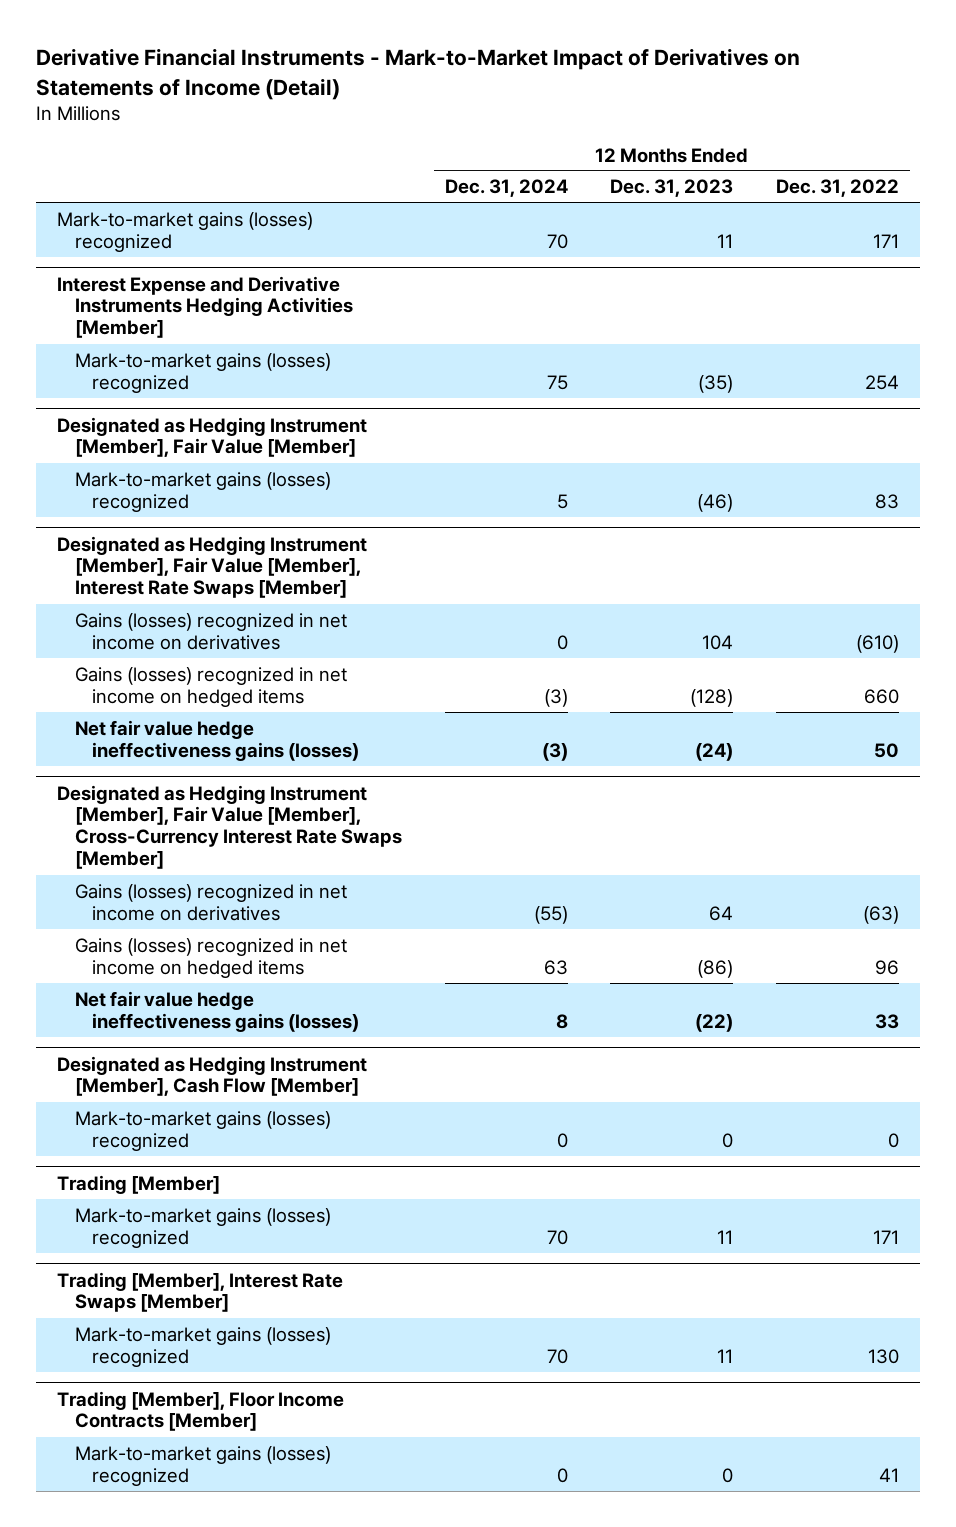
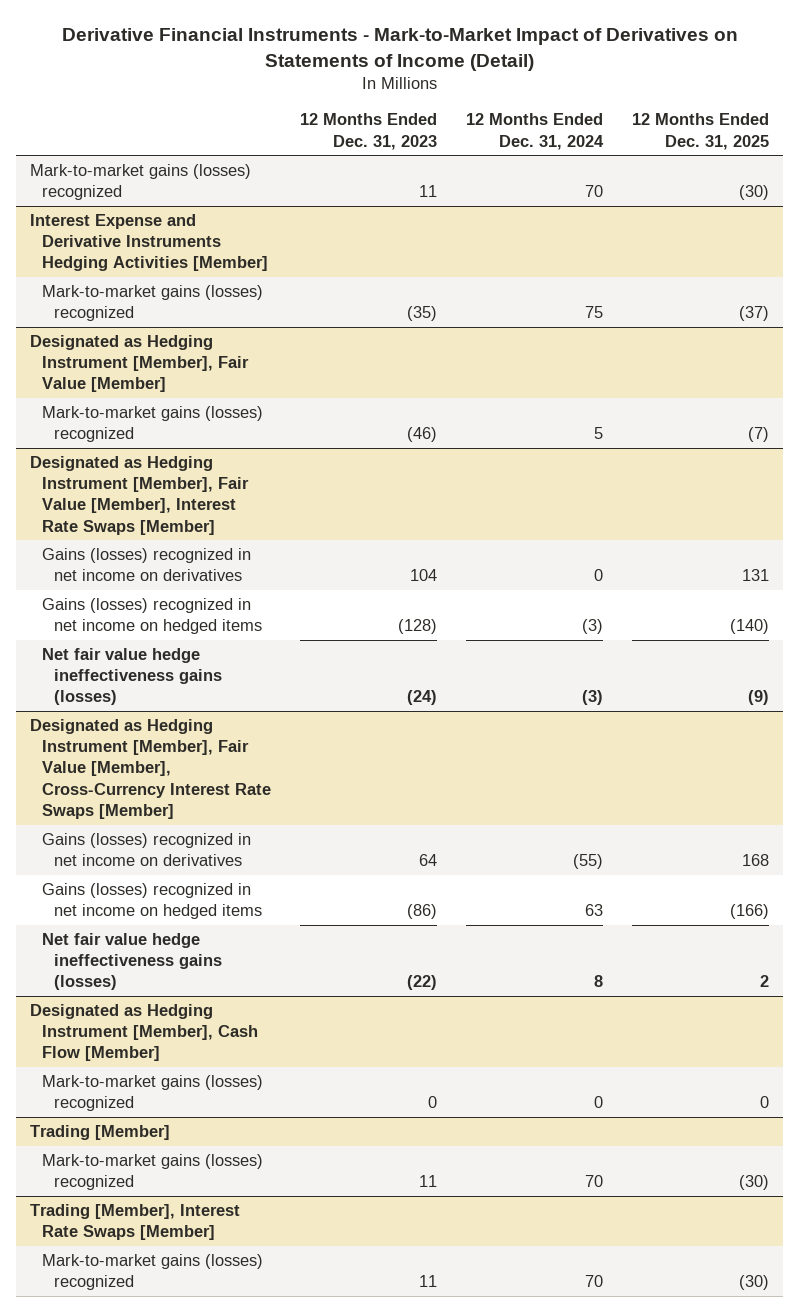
- | 12 Months Ended Dec. 31, 2024 | 12 Months Ended Dec. 31, 2023 | 12 Months Ended Dec. 31, 2022
+ | 12 Months Ended Dec. 31, 2023 | 12 Months Ended Dec. 31, 2024 | 12 Months Ended Dec. 31, 2025
- Trading [Member], Floor Income Contracts [Member]
- Mark-to-market gains (losses) recognized | 0 | 0 | 41

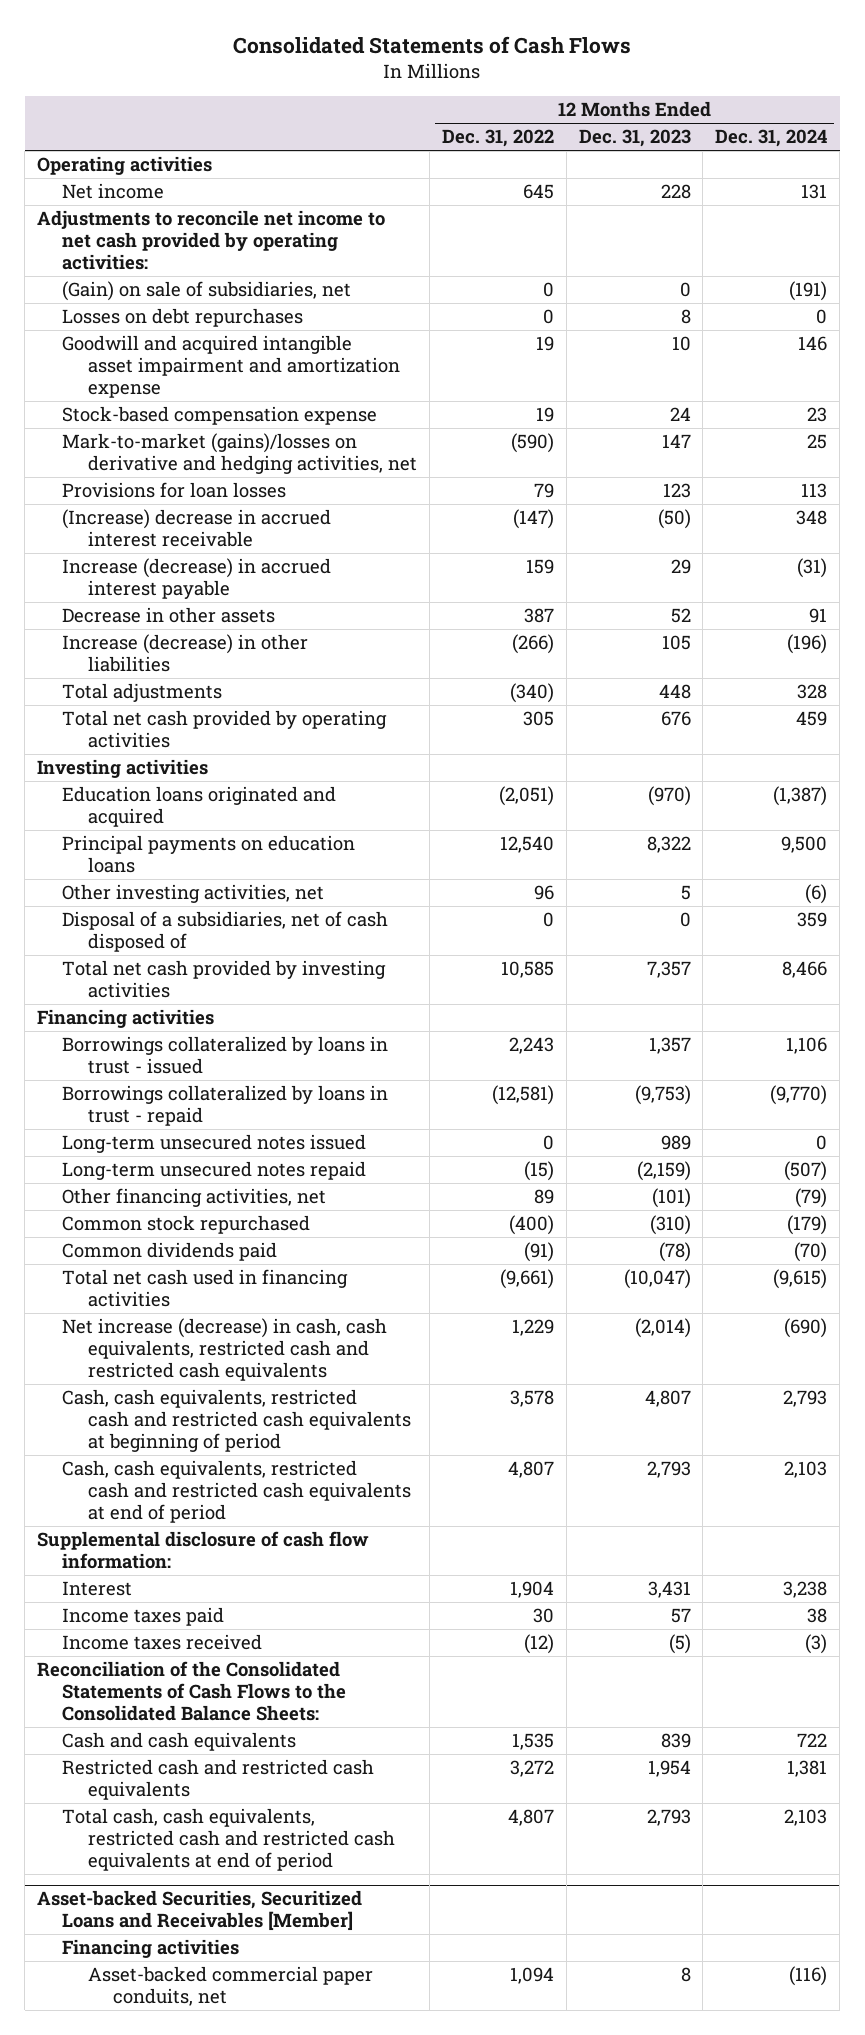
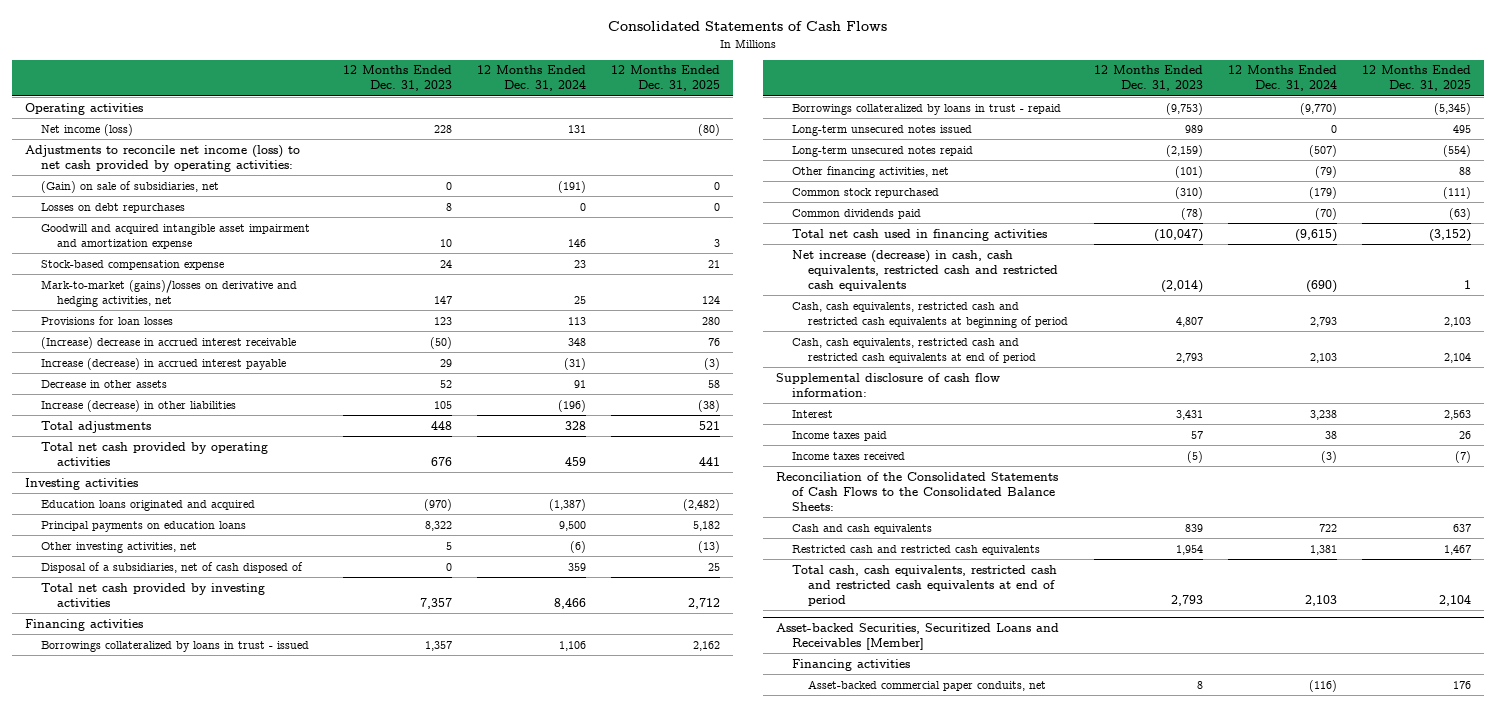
- | 12 Months Ended Dec. 31, 2022 | 12 Months Ended Dec. 31, 2023 | 12 Months Ended Dec. 31, 2024
+ | 12 Months Ended Dec. 31, 2023 | 12 Months Ended Dec. 31, 2024 | 12 Months Ended Dec. 31, 2025
- Net income | 645 | 228 | 131
- Adjustments to reconcile net income to net cash provided by operating activities:
+ Net income (loss) | 228 | 131 | (80)
+ Adjustments to reconcile net income (loss) to net cash provided by operating activities:

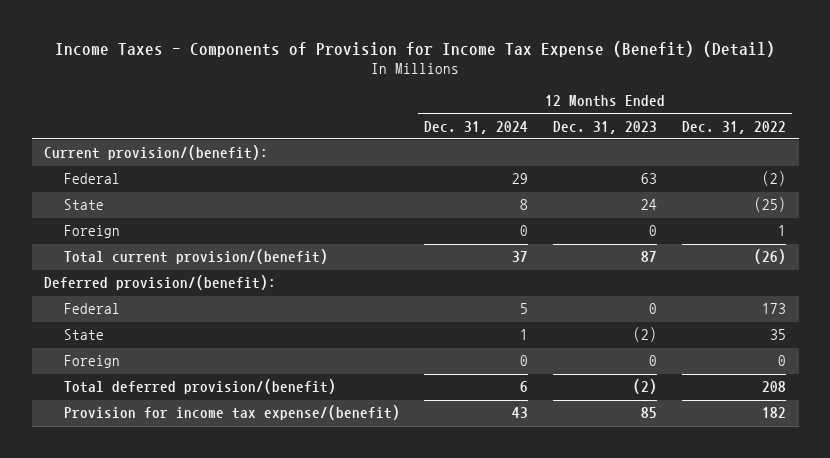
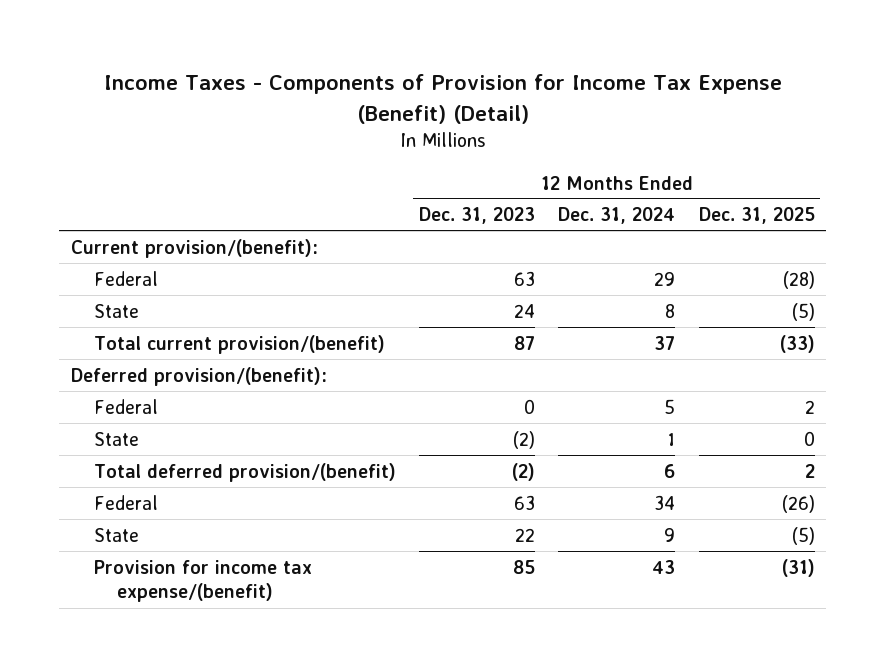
- | 12 Months Ended Dec. 31, 2024 | 12 Months Ended Dec. 31, 2023 | 12 Months Ended Dec. 31, 2022
+ | 12 Months Ended Dec. 31, 2023 | 12 Months Ended Dec. 31, 2024 | 12 Months Ended Dec. 31, 2025
- Foreign | 0 | 0 | 1
- Foreign | 0 | 0 | 0
+ Federal | 63 | 34 | (26)
+ State | 22 | 9 | (5)

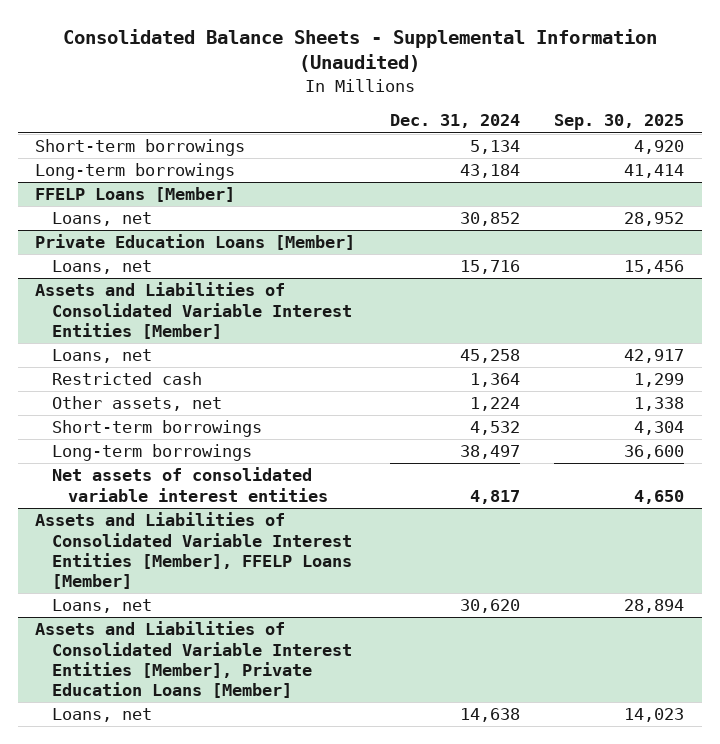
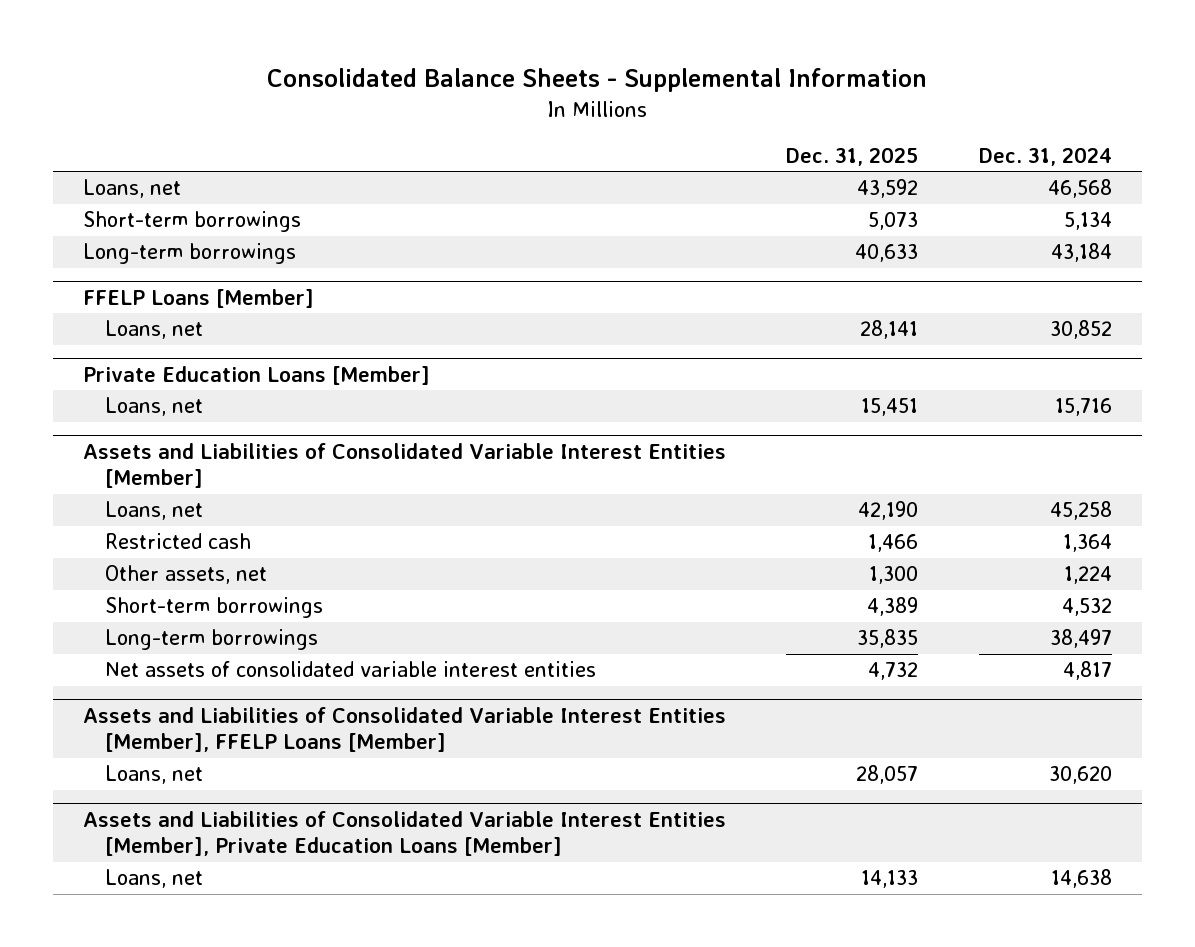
- Consolidated Balance Sheets - Supplemental Information (Unaudited)
+ Consolidated Balance Sheets - Supplemental Information
- | Dec. 31, 2024 | Sep. 30, 2025
+ | Dec. 31, 2025 | Dec. 31, 2024
+ Loans, net | 43,592 | 46,568

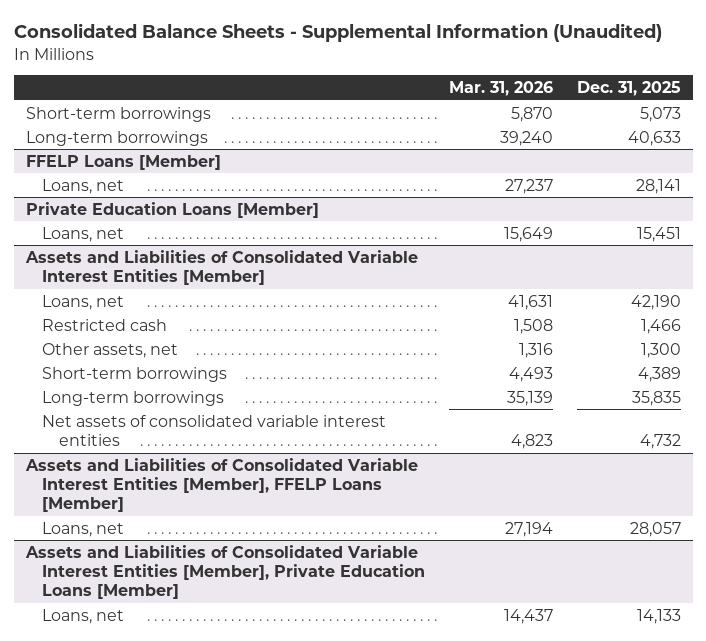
- Consolidated Balance Sheets - Supplemental Information
+ Consolidated Balance Sheets - Supplemental Information (Unaudited)
- | Dec. 31, 2025 | Dec. 31, 2024
+ | Mar. 31, 2026 | Dec. 31, 2025
- Loans, net | 43,592 | 46,568

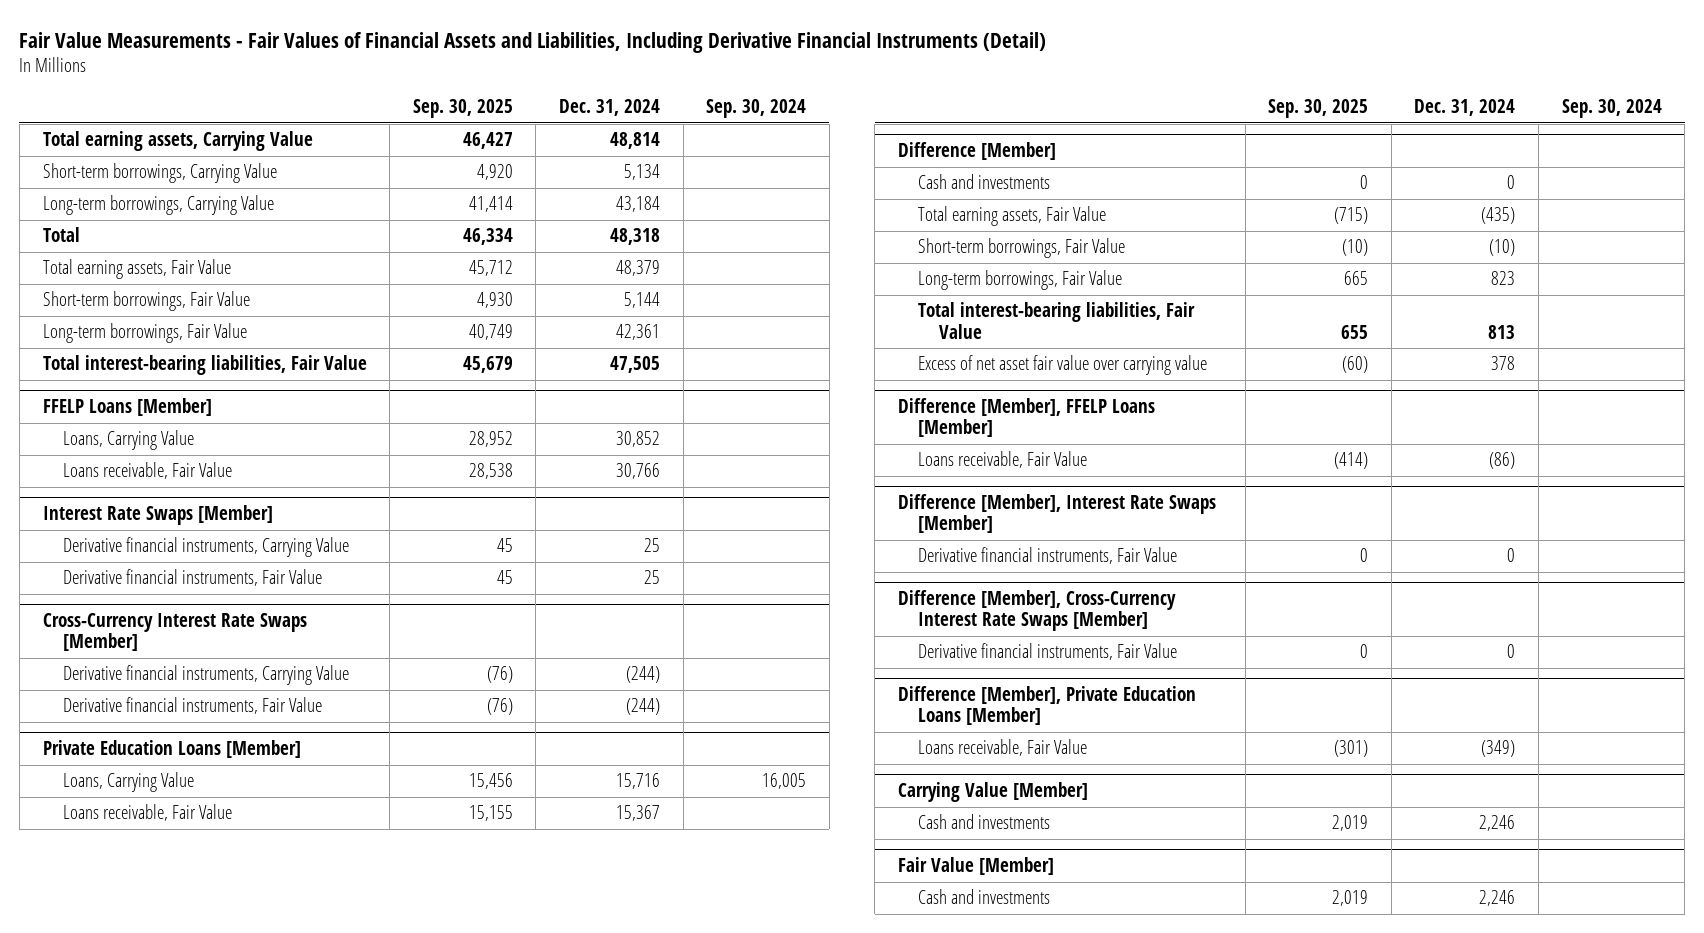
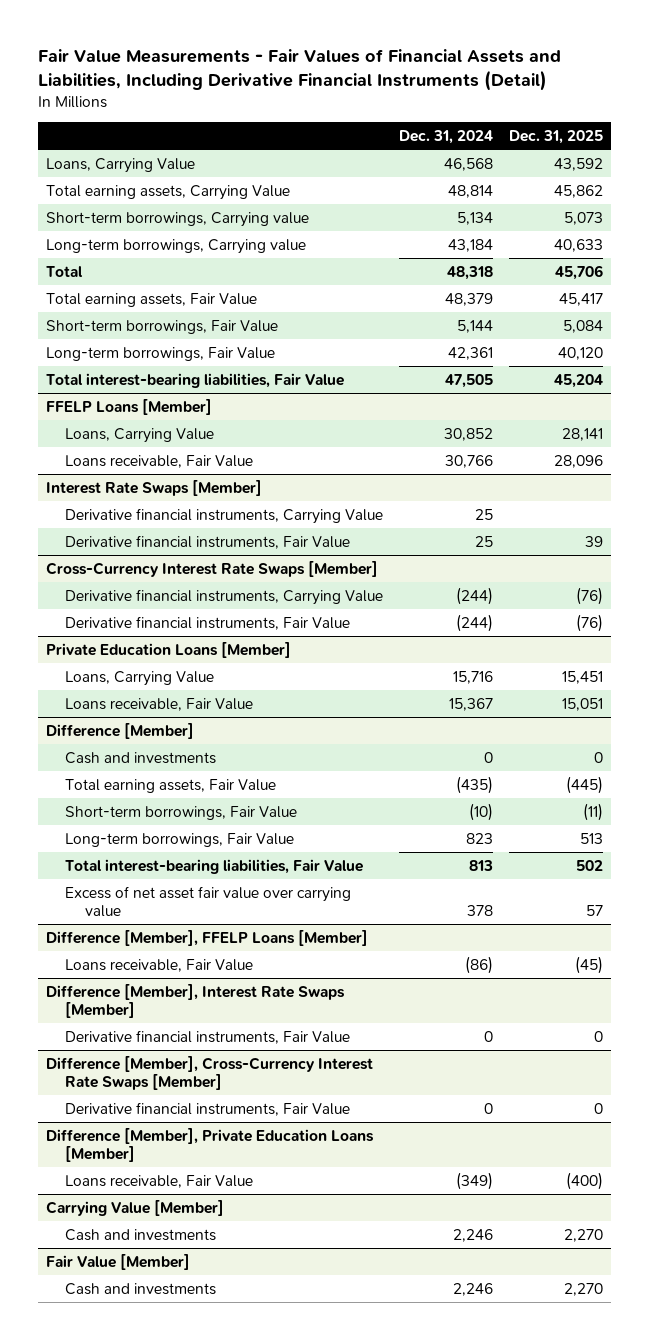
- | Sep. 30, 2025 | Dec. 31, 2024 | Sep. 30, 2024
+ | Dec. 31, 2024 | Dec. 31, 2025
+ Loans, Carrying Value | 46,568 | 43,592
- Short-term borrowings, Carrying Value | 4,920 | 5,134 |
- Long-term borrowings, Carrying Value | 41,414 | 43,184 |
+ Short-term borrowings, Carrying value | 5,134 | 5,073
+ Long-term borrowings, Carrying value | 43,184 | 40,633

